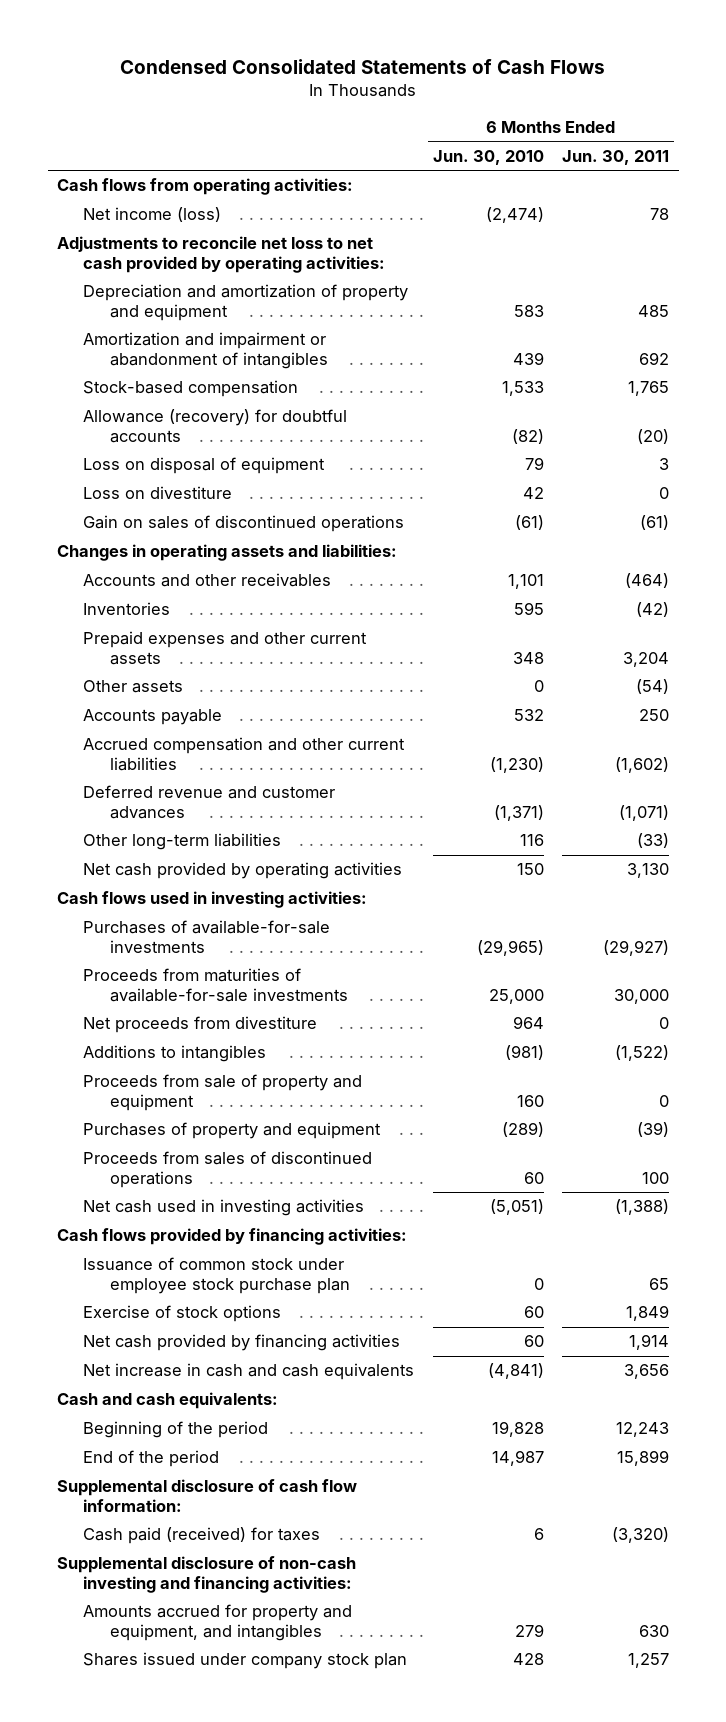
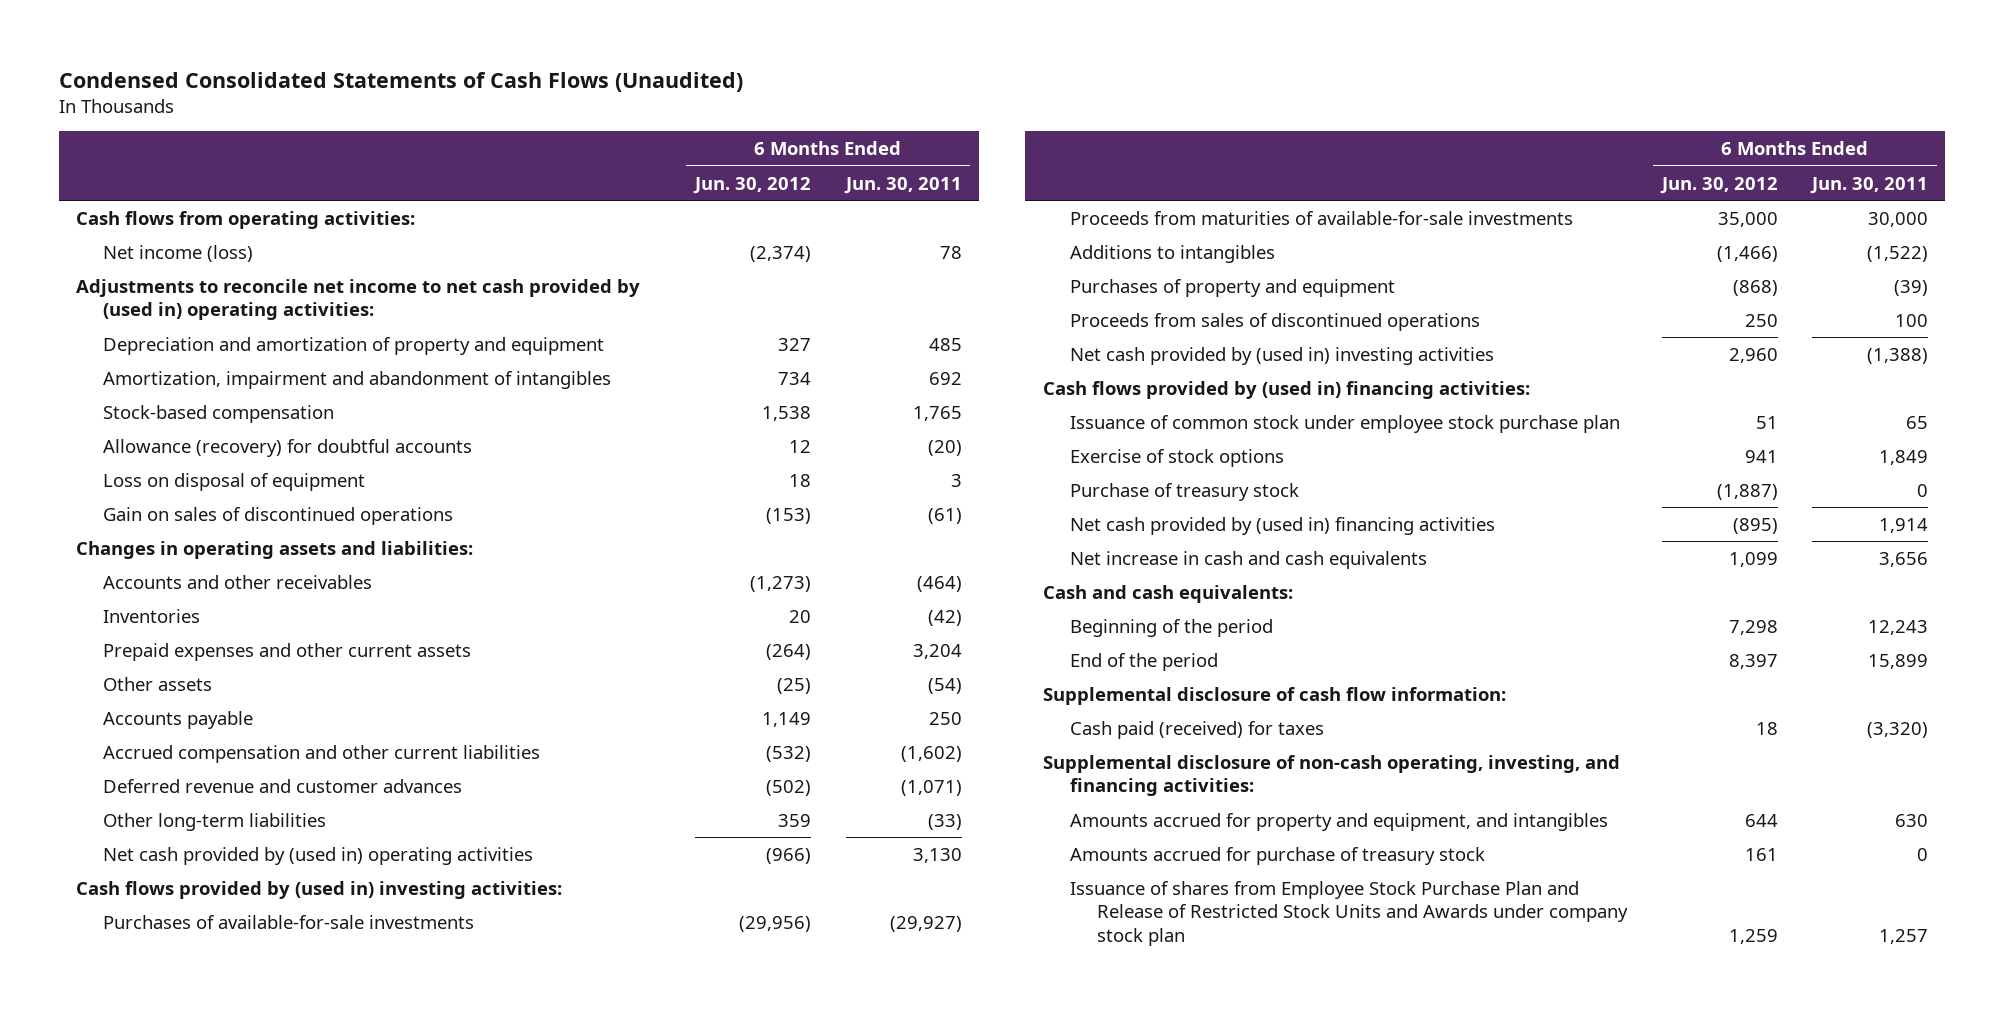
- Condensed Consolidated Statements of Cash Flows
+ Condensed Consolidated Statements of Cash Flows (Unaudited)
- | 6 Months Ended Jun. 30, 2010 | 6 Months Ended Jun. 30, 2011
+ | 6 Months Ended Jun. 30, 2012 | 6 Months Ended Jun. 30, 2011
- Adjustments to reconcile net loss to net cash provided by operating activities:
+ Adjustments to reconcile net income to net cash provided by (used in) operating activities:
- Amortization and impairment or abandonment of intangibles | 439 | 692
+ Amortization, impairment and abandonment of intangibles | 734 | 692
- Loss on divestiture | 42 | 0
- Net cash provided by operating activities | 150 | 3,130
- Cash flows used in investing activities:
+ Net cash provided by (used in) operating activities | (966) | 3,130
+ Cash flows provided by (used in) investing activities:
- Net proceeds from divestiture | 964 | 0
- Proceeds from sale of property and equipment | 160 | 0
- Net cash used in investing activities | (5,051) | (1,388)
- Cash flows provided by financing activities:
+ Net cash provided by (used in) investing activities | 2,960 | (1,388)
+ Cash flows provided by (used in) financing activities:
- Net cash provided by financing activities | 60 | 1,914
+ Purchase of treasury stock | (1,887) | 0
+ Net cash provided by (used in) financing activities | (895) | 1,914
- Supplemental disclosure of non-cash investing and financing activities:
+ Supplemental disclosure of non-cash operating, investing, and financing activities:
- Shares issued under company stock plan | 428 | 1,257
+ Amounts accrued for purchase of treasury stock | 161 | 0
+ Issuance of shares from Employee Stock Purchase Plan and Release of Restricted Stock Units and Awards under company stock plan | 1,259 | 1,257

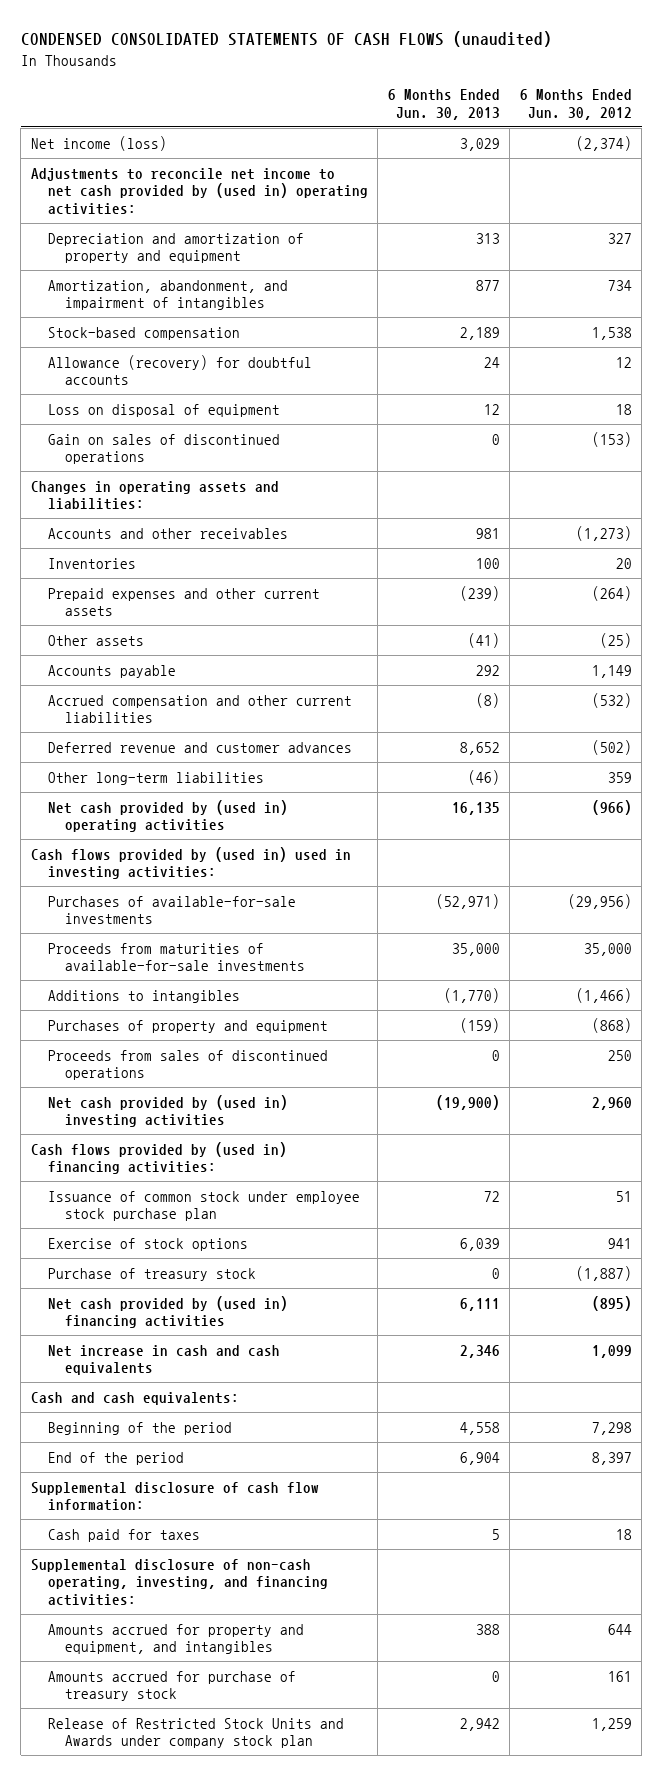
- Condensed Consolidated Statements of Cash Flows (Unaudited)
+ CONDENSED CONSOLIDATED STATEMENTS OF CASH FLOWS (unaudited)
- | 6 Months Ended Jun. 30, 2012 | 6 Months Ended Jun. 30, 2011
+ | 6 Months Ended Jun. 30, 2013 | 6 Months Ended Jun. 30, 2012
- Cash flows from operating activities:
- Amortization, impairment and abandonment of intangibles | 734 | 692
+ Amortization, abandonment, and impairment of intangibles | 877 | 734
- Cash flows provided by (used in) investing activities:
+ Cash flows provided by (used in) used in investing activities:
- Cash paid (received) for taxes | 18 | (3,320)
+ Cash paid for taxes | 5 | 18
- Issuance of shares from Employee Stock Purchase Plan and Release of Restricted Stock Units and Awards under company stock plan | 1,259 | 1,257
+ Release of Restricted Stock Units and Awards under company stock plan | 2,942 | 1,259

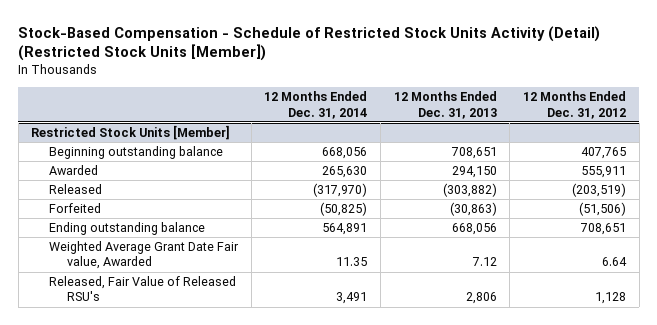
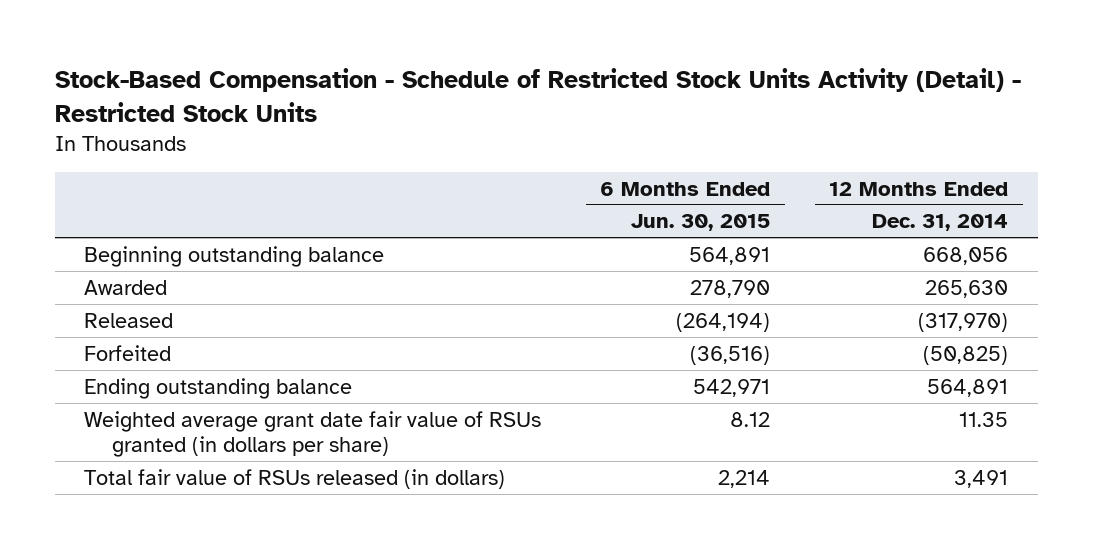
- Stock-Based Compensation - Schedule of Restricted Stock Units Activity (Detail) (Restricted Stock Units [Member])
+ Stock-Based Compensation - Schedule of Restricted Stock Units Activity (Detail) - Restricted Stock Units
- | 12 Months Ended Dec. 31, 2014 | 12 Months Ended Dec. 31, 2013 | 12 Months Ended Dec. 31, 2012
+ | 6 Months Ended Jun. 30, 2015 | 12 Months Ended Dec. 31, 2014
- Restricted Stock Units [Member]
- Weighted Average Grant Date Fair value, Awarded | 11.35 | 7.12 | 6.64
- Released, Fair Value of Released RSU's | 3,491 | 2,806 | 1,128
+ Weighted average grant date fair value of RSUs granted (in dollars per share) | 8.12 | 11.35
+ Total fair value of RSUs released (in dollars) | 2,214 | 3,491

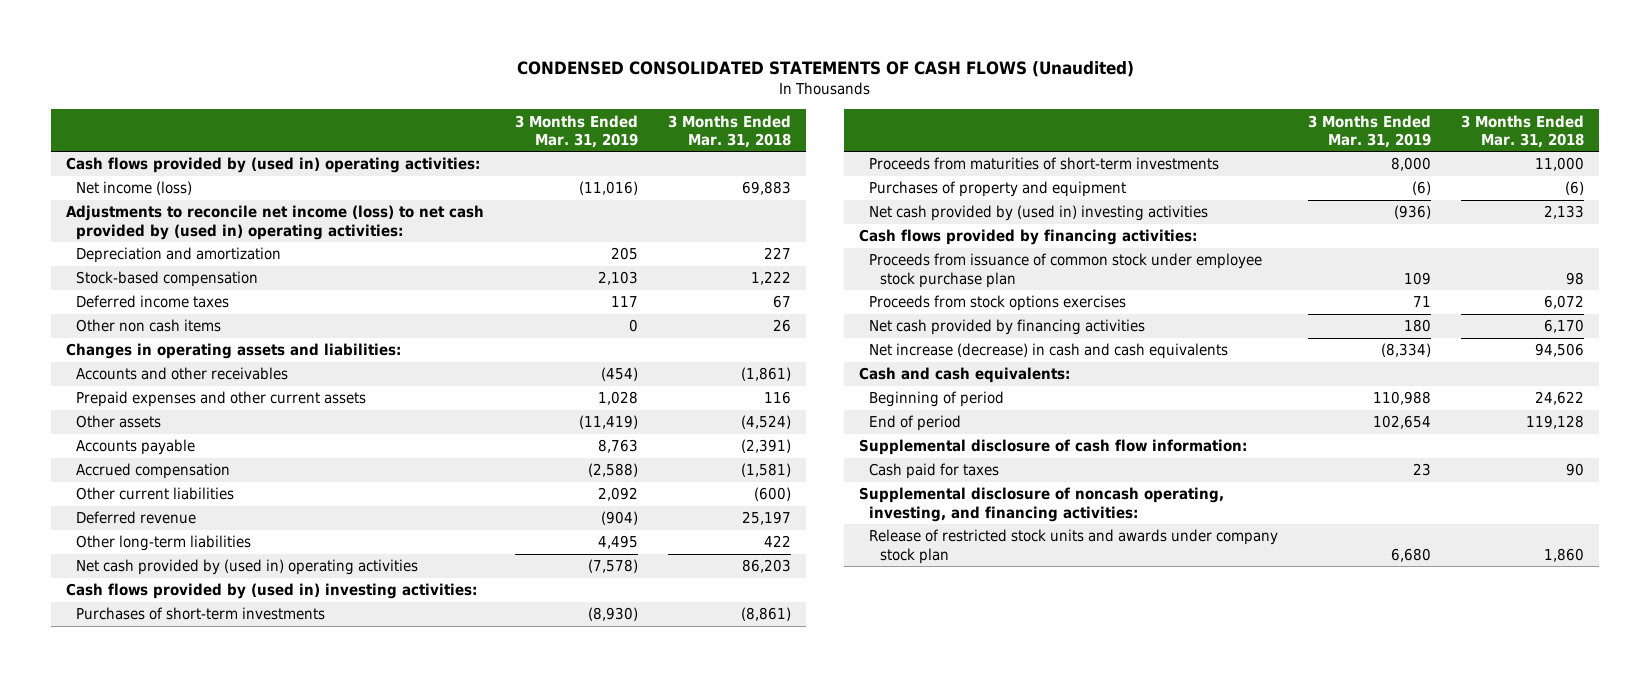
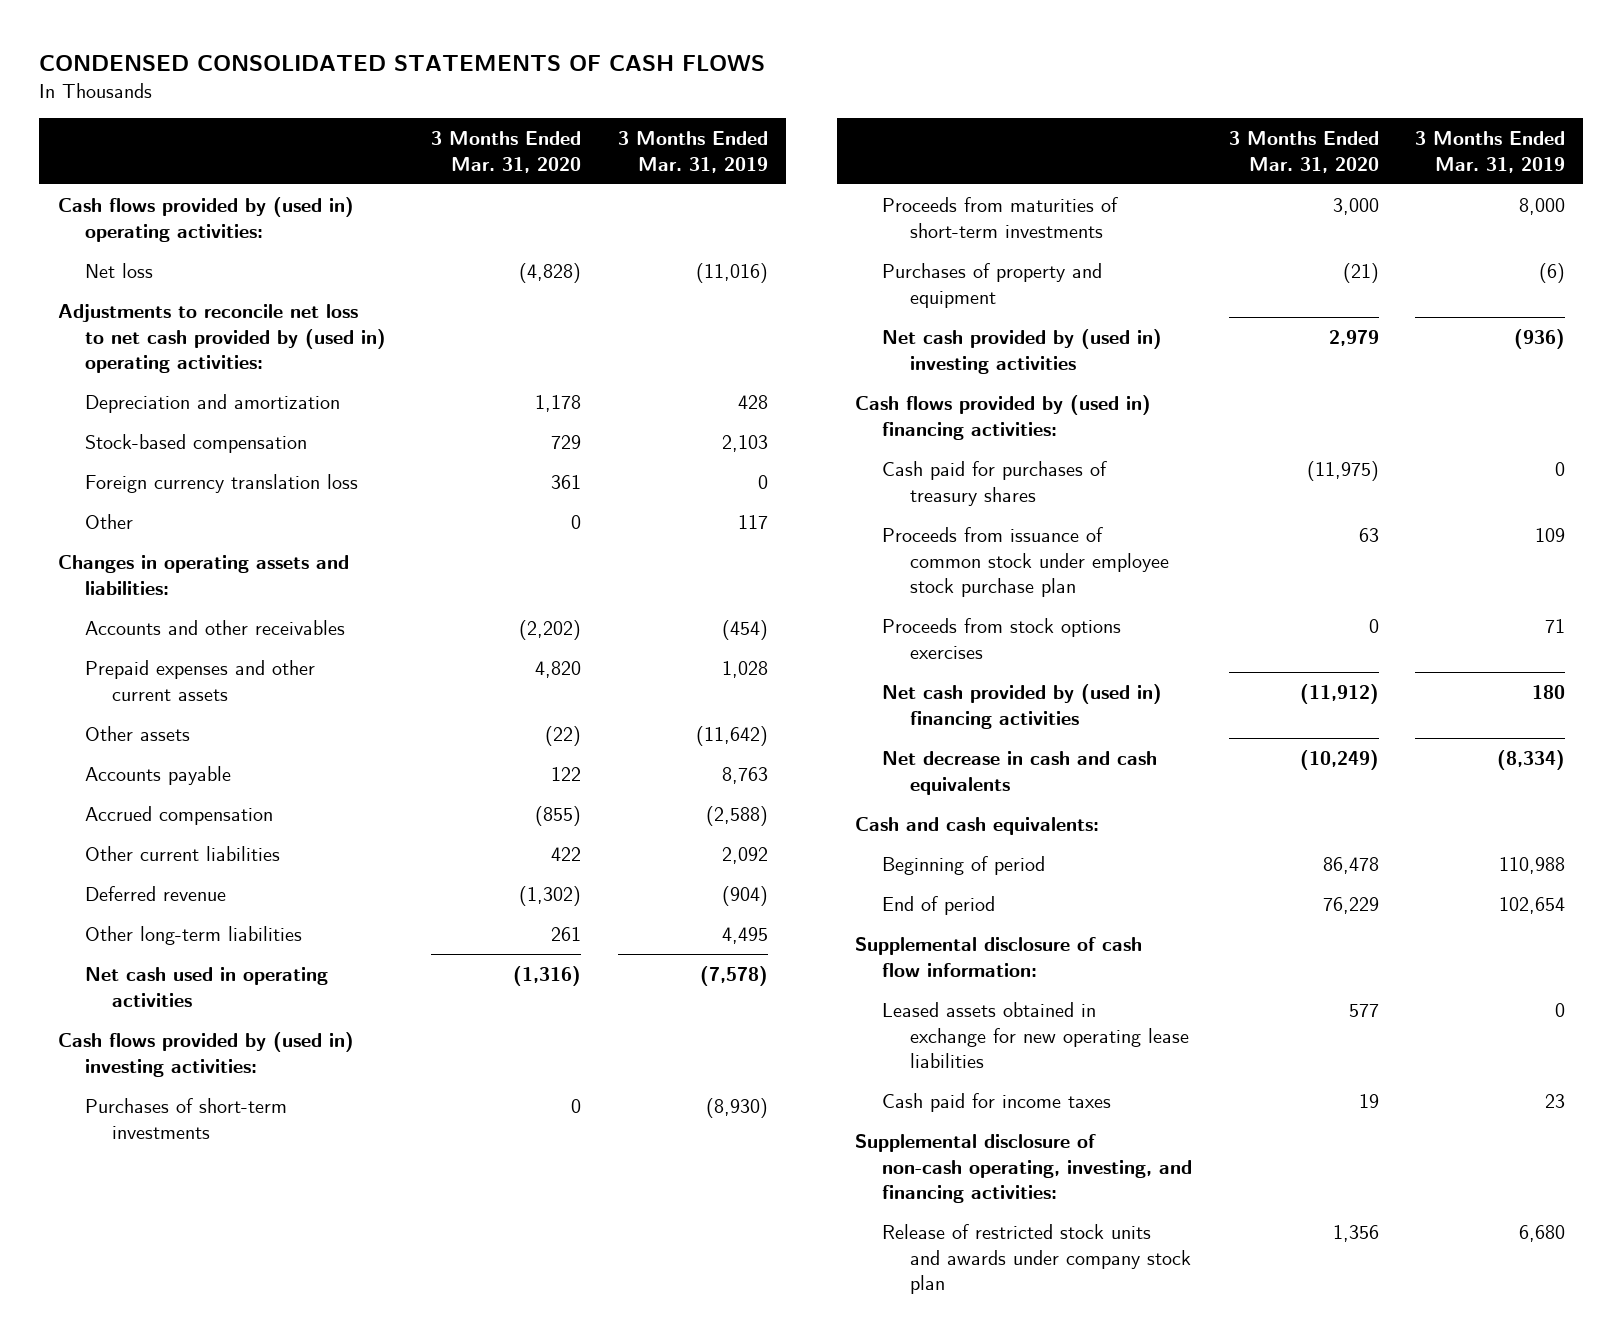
- CONDENSED CONSOLIDATED STATEMENTS OF CASH FLOWS (Unaudited)
+ CONDENSED CONSOLIDATED STATEMENTS OF CASH FLOWS
- | 3 Months Ended Mar. 31, 2019 | 3 Months Ended Mar. 31, 2018
+ | 3 Months Ended Mar. 31, 2020 | 3 Months Ended Mar. 31, 2019
- Net income (loss) | (11,016) | 69,883
- Adjustments to reconcile net income (loss) to net cash provided by (used in) operating activities:
- Depreciation and amortization | 205 | 227
+ Net loss | (4,828) | (11,016)
+ Adjustments to reconcile net loss to net cash provided by (used in) operating activities:
+ Depreciation and amortization | 1,178 | 428
- Deferred income taxes | 117 | 67
- Other non cash items | 0 | 26
+ Foreign currency translation loss | 361 | 0
+ Other | 0 | 117
- Other assets | (11,419) | (4,524)
+ Other assets | (22) | (11,642)
- Net cash provided by (used in) operating activities | (7,578) | 86,203
+ Net cash used in operating activities | (1,316) | (7,578)
- Cash flows provided by financing activities:
+ Cash flows provided by (used in) financing activities:
+ Cash paid for purchases of treasury shares | (11,975) | 0
- Net cash provided by financing activities | 180 | 6,170
- Net increase (decrease) in cash and cash equivalents | (8,334) | 94,506
+ Net cash provided by (used in) financing activities | (11,912) | 180
+ Net decrease in cash and cash equivalents | (10,249) | (8,334)
- Cash paid for taxes | 23 | 90
- Supplemental disclosure of noncash operating, investing, and financing activities:
+ Leased assets obtained in exchange for new operating lease liabilities | 577 | 0
+ Cash paid for income taxes | 19 | 23
+ Supplemental disclosure of non-cash operating, investing, and financing activities:

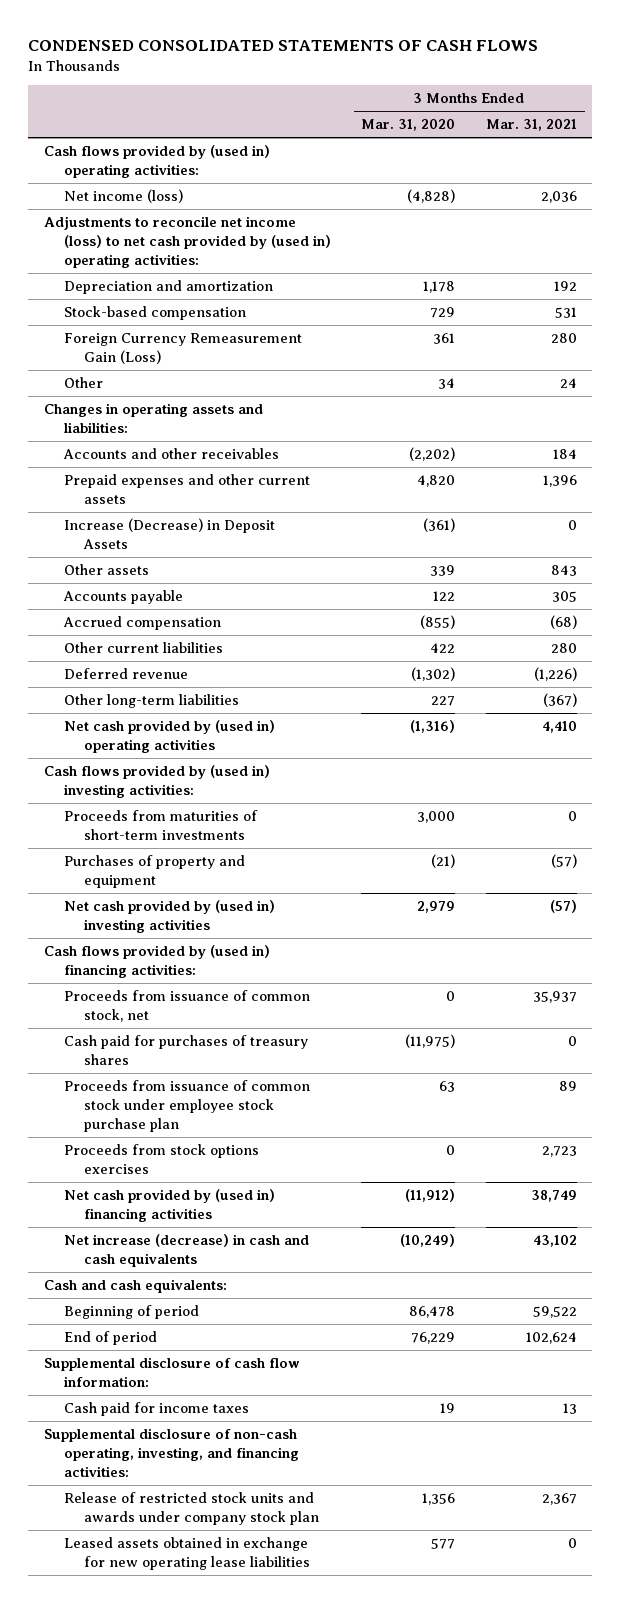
- | 3 Months Ended Mar. 31, 2020 | 3 Months Ended Mar. 31, 2019
+ | 3 Months Ended Mar. 31, 2020 | 3 Months Ended Mar. 31, 2021
- Net loss | (4,828) | (11,016)
- Adjustments to reconcile net loss to net cash provided by (used in) operating activities:
+ Net income (loss) | (4,828) | 2,036
+ Adjustments to reconcile net income (loss) to net cash provided by (used in) operating activities:
- Foreign currency translation loss | 361 | 0
- Other | 0 | 117
+ Foreign Currency Remeasurement Gain (Loss) | 361 | 280
+ Other | 34 | 24
- Other assets | (22) | (11,642)
+ Increase (Decrease) in Deposit Assets | (361) | 0
+ Other assets | 339 | 843
- Other long-term liabilities | 261 | 4,495
- Net cash used in operating activities | (1,316) | (7,578)
+ Other long-term liabilities | 227 | (367)
+ Net cash provided by (used in) operating activities | (1,316) | 4,410
- Purchases of short-term investments | 0 | (8,930)
+ Proceeds from issuance of common stock, net | 0 | 35,937
- Net decrease in cash and cash equivalents | (10,249) | (8,334)
+ Net increase (decrease) in cash and cash equivalents | (10,249) | 43,102
moved down: Leased assets obtained in exchange for new operating lease liabilities | 577 | 0

